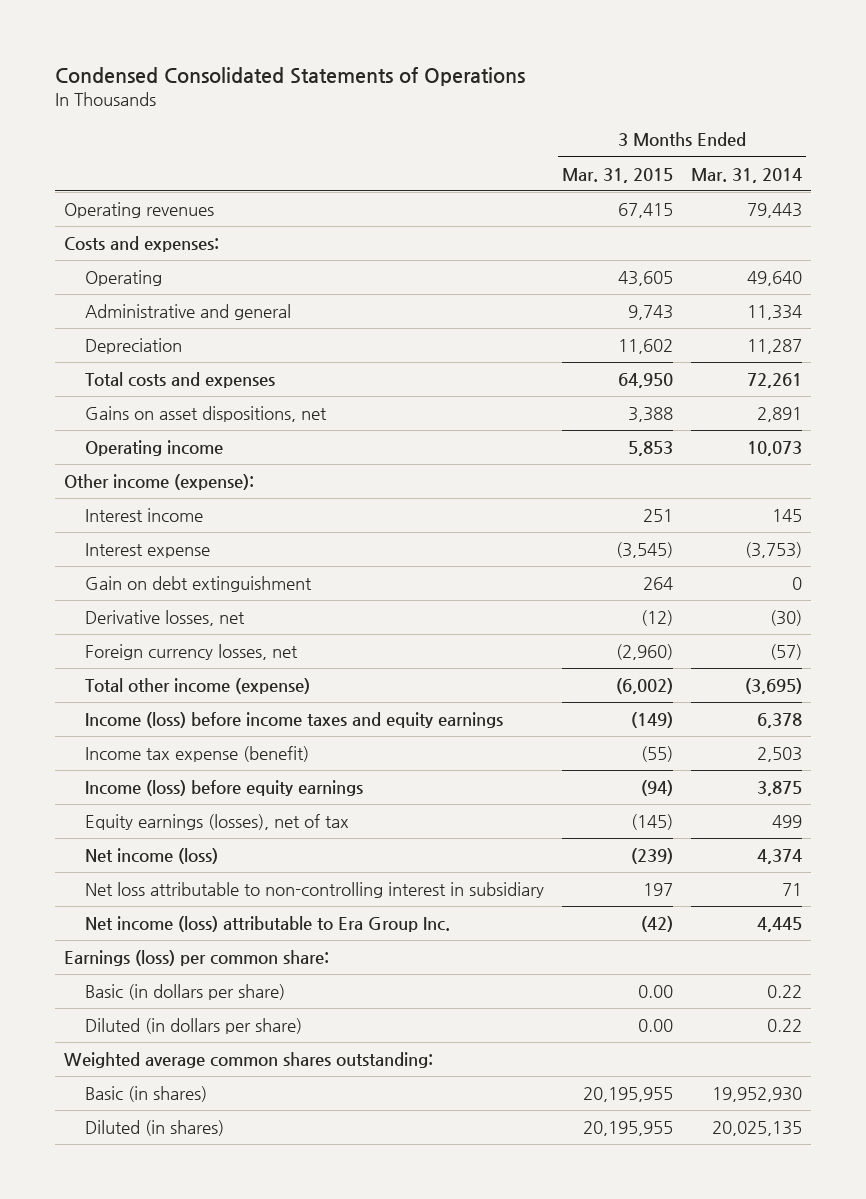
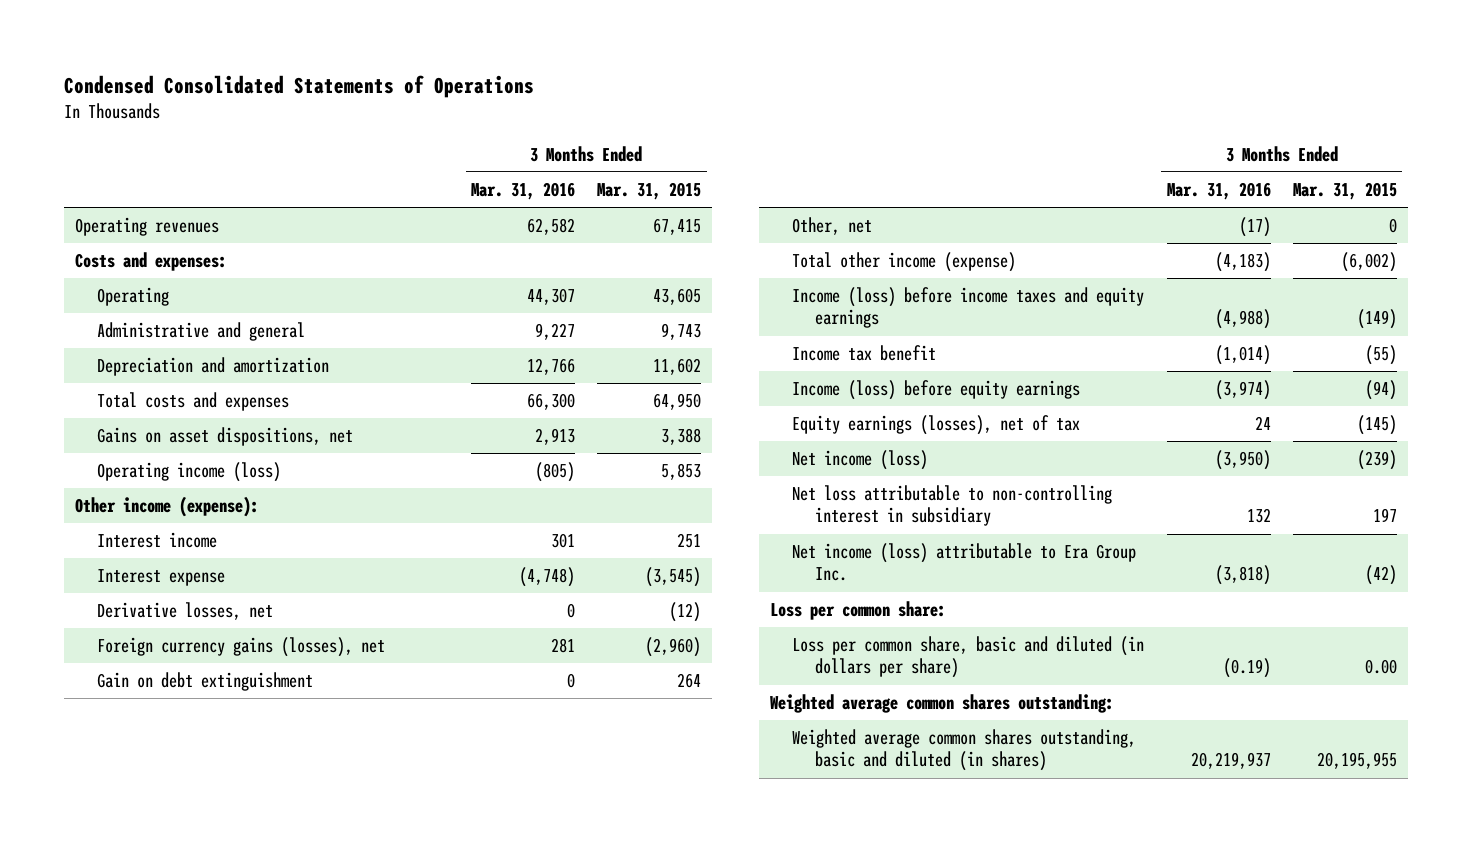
- | 3 Months Ended Mar. 31, 2015 | 3 Months Ended Mar. 31, 2014
+ | 3 Months Ended Mar. 31, 2016 | 3 Months Ended Mar. 31, 2015
- Depreciation | 11,602 | 11,287
+ Depreciation and amortization | 12,766 | 11,602
- Operating income | 5,853 | 10,073
+ Operating income (loss) | (805) | 5,853
- Foreign currency losses, net | (2,960) | (57)
+ Foreign currency gains (losses), net | 281 | (2,960)
moved down: Gain on debt extinguishment | 0 | 264
+ Other, net | (17) | 0
- Income tax expense (benefit) | (55) | 2,503
+ Income tax benefit | (1,014) | (55)
- Earnings (loss) per common share:
- Basic (in dollars per share) | 0.00 | 0.22
- Diluted (in dollars per share) | 0.00 | 0.22
+ Loss per common share:
+ Loss per common share, basic and diluted (in dollars per share) | (0.19) | 0.00
- Basic (in shares) | 20,195,955 | 19,952,930
- Diluted (in shares) | 20,195,955 | 20,025,135
+ Weighted average common shares outstanding, basic and diluted (in shares) | 20,219,937 | 20,195,955

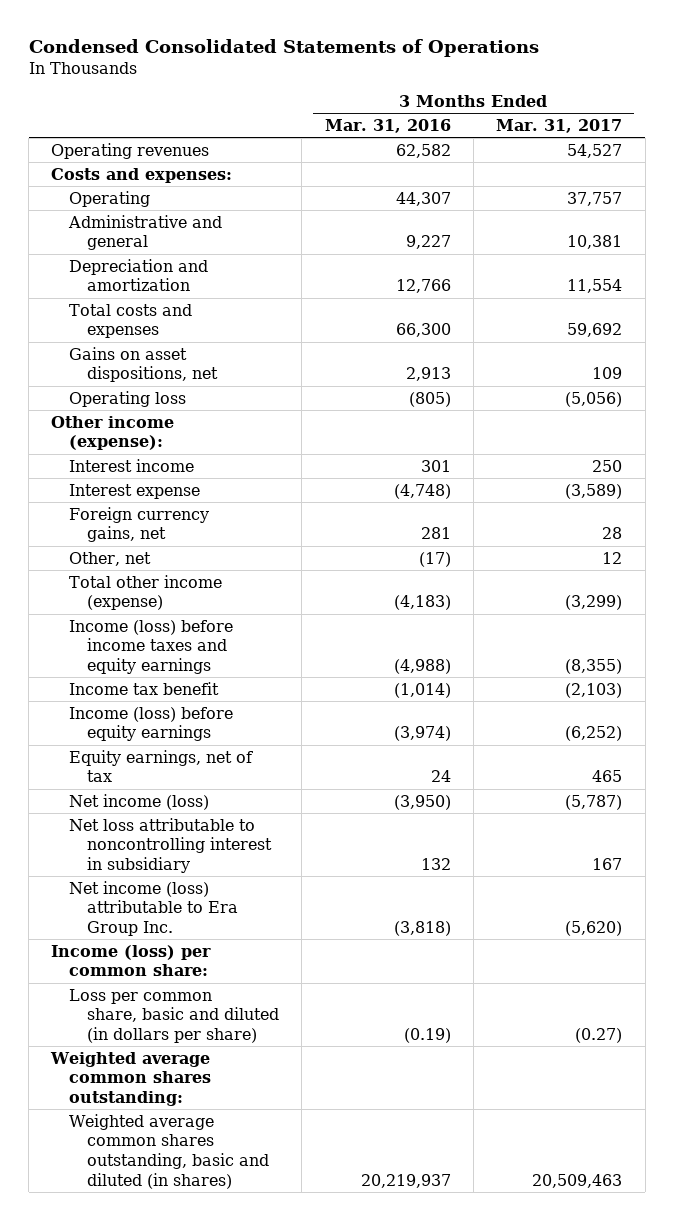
- | 3 Months Ended Mar. 31, 2016 | 3 Months Ended Mar. 31, 2015
+ | 3 Months Ended Mar. 31, 2016 | 3 Months Ended Mar. 31, 2017
- Operating income (loss) | (805) | 5,853
+ Operating loss | (805) | (5,056)
- Derivative losses, net | 0 | (12)
- Foreign currency gains (losses), net | 281 | (2,960)
- Gain on debt extinguishment | 0 | 264
+ Foreign currency gains, net | 281 | 28
- Equity earnings (losses), net of tax | 24 | (145)
+ Equity earnings, net of tax | 24 | 465
- Net loss attributable to non-controlling interest in subsidiary | 132 | 197
+ Net loss attributable to noncontrolling interest in subsidiary | 132 | 167
- Loss per common share:
+ Income (loss) per common share:

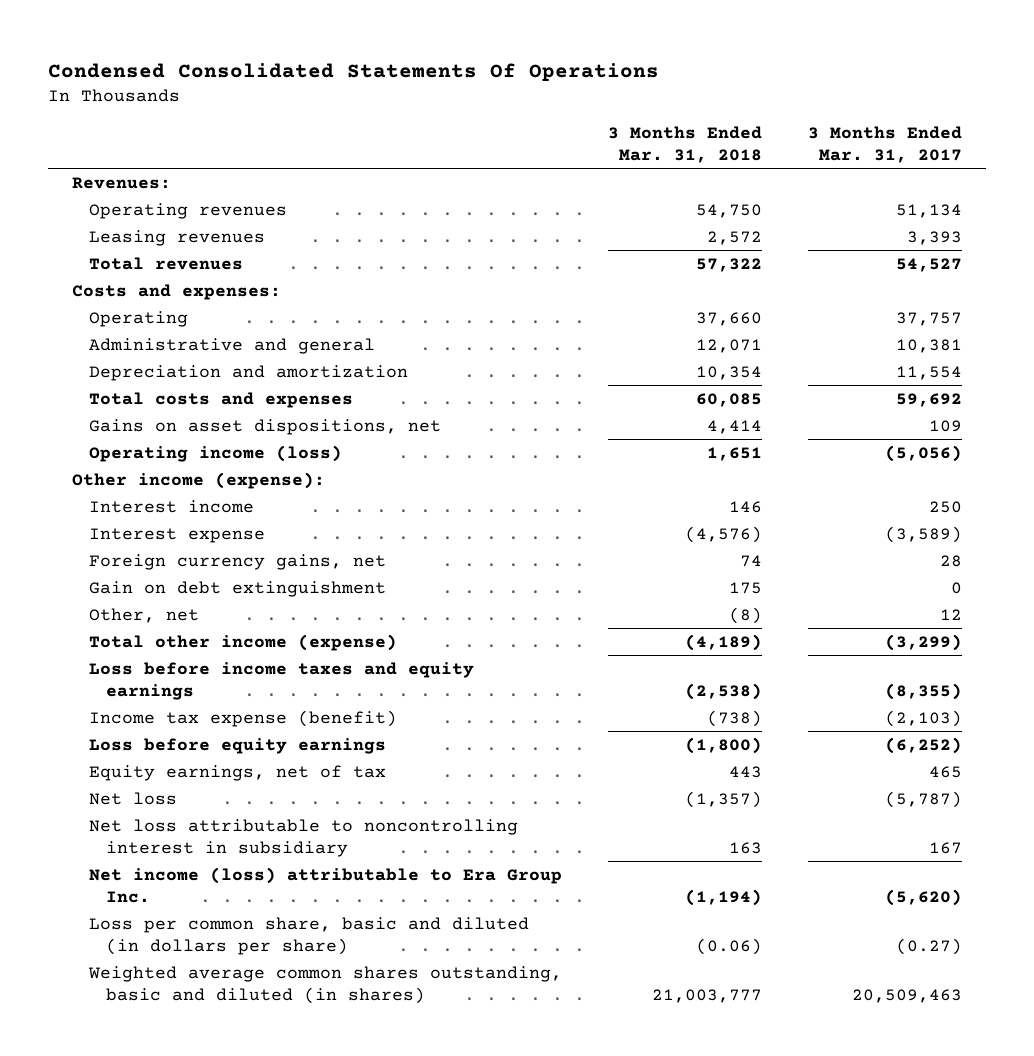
- Condensed Consolidated Statements of Operations
+ Condensed Consolidated Statements Of Operations
- | 3 Months Ended Mar. 31, 2016 | 3 Months Ended Mar. 31, 2017
+ | 3 Months Ended Mar. 31, 2018 | 3 Months Ended Mar. 31, 2017
- Operating revenues | 62,582 | 54,527
+ Revenues:
+ Operating revenues | 54,750 | 51,134
+ Leasing revenues | 2,572 | 3,393
+ Total revenues | 57,322 | 54,527
- Operating loss | (805) | (5,056)
+ Operating income (loss) | 1,651 | (5,056)
+ Gain on debt extinguishment | 175 | 0
- Income (loss) before income taxes and equity earnings | (4,988) | (8,355)
- Income tax benefit | (1,014) | (2,103)
- Income (loss) before equity earnings | (3,974) | (6,252)
+ Loss before income taxes and equity earnings | (2,538) | (8,355)
+ Income tax expense (benefit) | (738) | (2,103)
+ Loss before equity earnings | (1,800) | (6,252)
- Net income (loss) | (3,950) | (5,787)
+ Net loss | (1,357) | (5,787)
- Income (loss) per common share:
- Weighted average common shares outstanding:

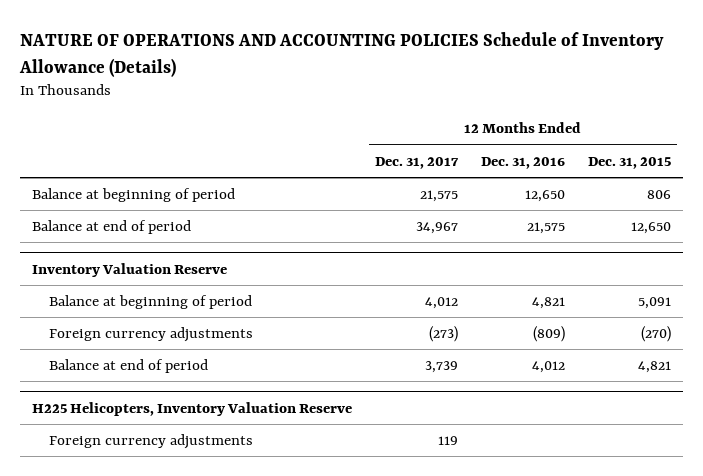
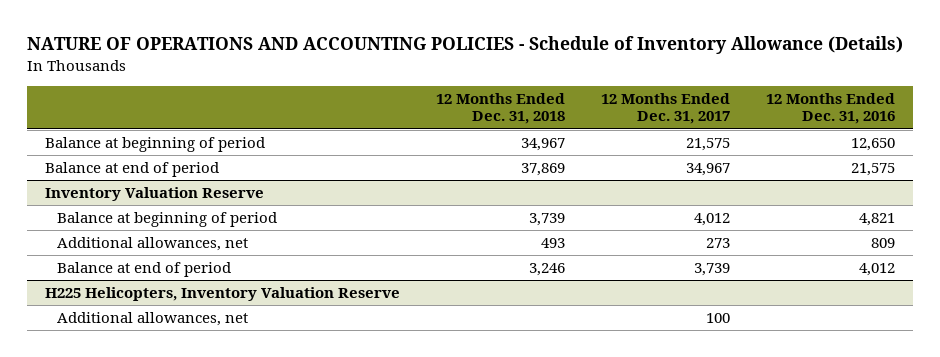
- NATURE OF OPERATIONS AND ACCOUNTING POLICIES Schedule of Inventory Allowance (Details)
+ NATURE OF OPERATIONS AND ACCOUNTING POLICIES - Schedule of Inventory Allowance (Details)
- | 12 Months Ended Dec. 31, 2017 | 12 Months Ended Dec. 31, 2016 | 12 Months Ended Dec. 31, 2015
+ | 12 Months Ended Dec. 31, 2018 | 12 Months Ended Dec. 31, 2017 | 12 Months Ended Dec. 31, 2016
@ Inventory Valuation Reserve
- Foreign currency adjustments | (273) | (809) | (270)
+ Additional allowances, net | 493 | 273 | 809
@ H225 Helicopters, Inventory Valuation Reserve
- Foreign currency adjustments | 119 | |
+ Additional allowances, net | | 100 |

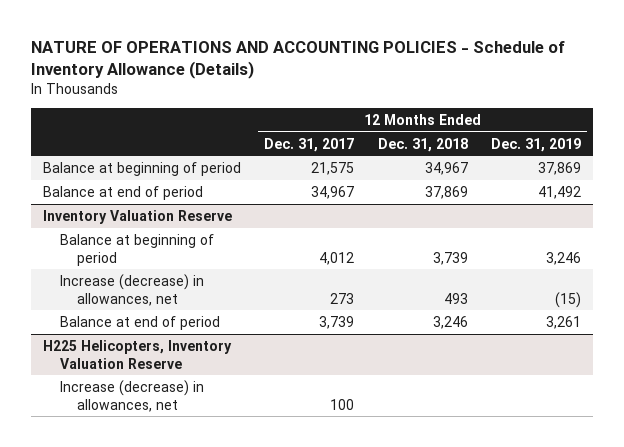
- | 12 Months Ended Dec. 31, 2018 | 12 Months Ended Dec. 31, 2017 | 12 Months Ended Dec. 31, 2016
+ | 12 Months Ended Dec. 31, 2017 | 12 Months Ended Dec. 31, 2018 | 12 Months Ended Dec. 31, 2019
@ Inventory Valuation Reserve
- Additional allowances, net | 493 | 273 | 809
+ Increase (decrease) in allowances, net | 273 | 493 | (15)
@ H225 Helicopters, Inventory Valuation Reserve
- Additional allowances, net | | 100 |
+ Increase (decrease) in allowances, net | 100 | |

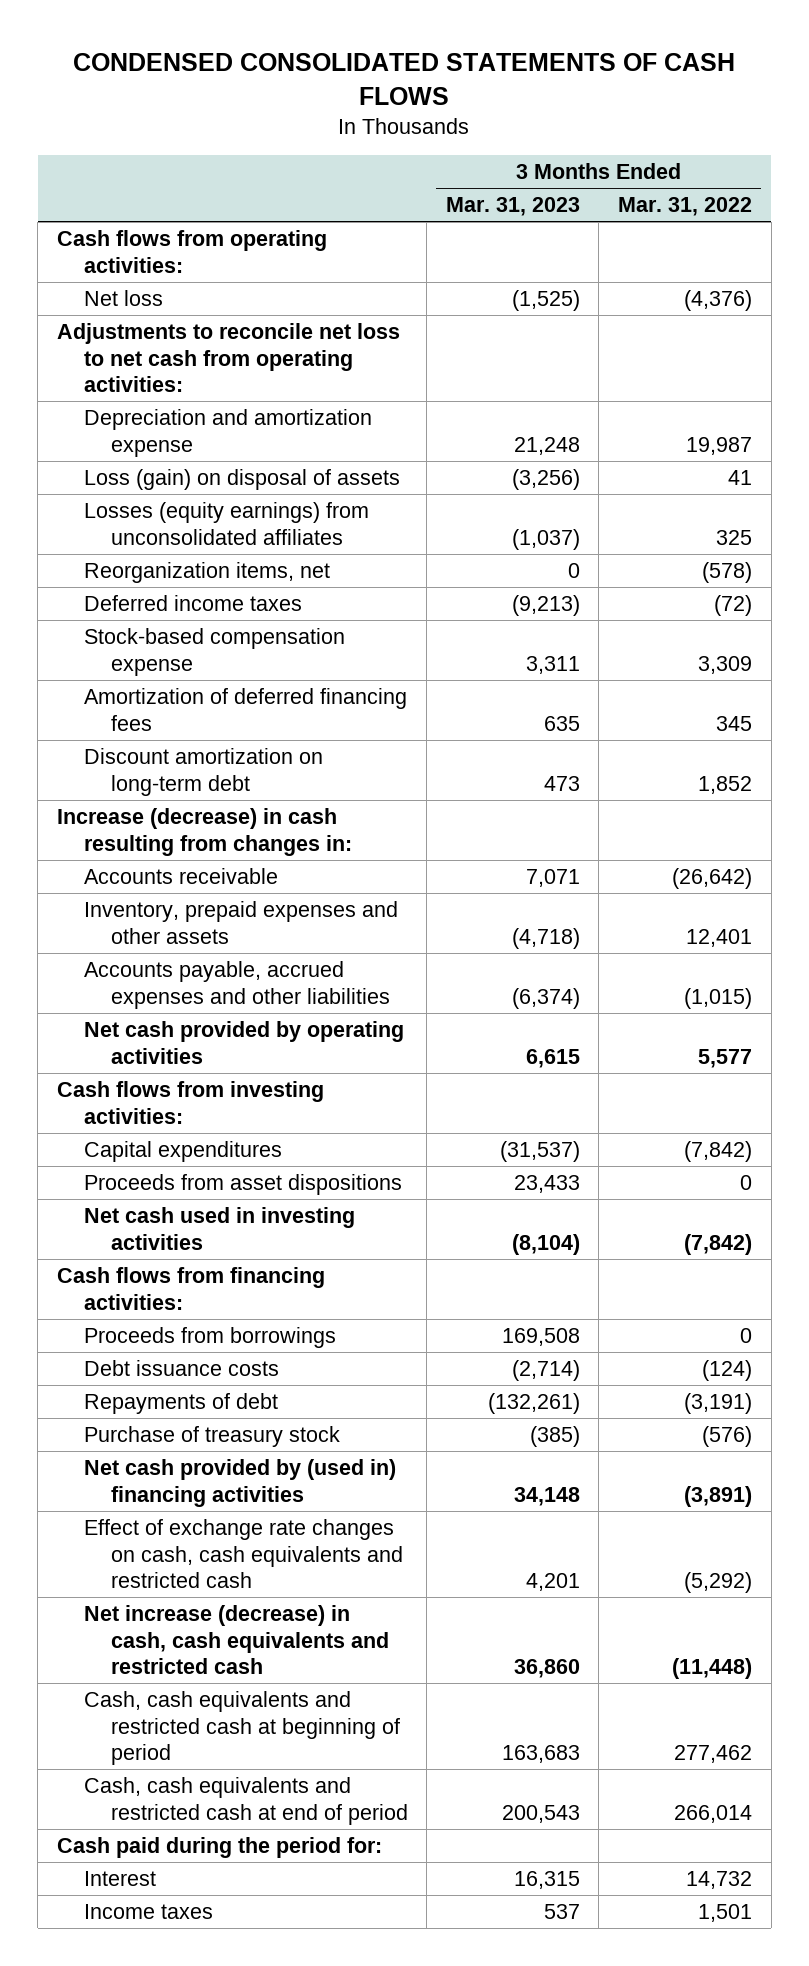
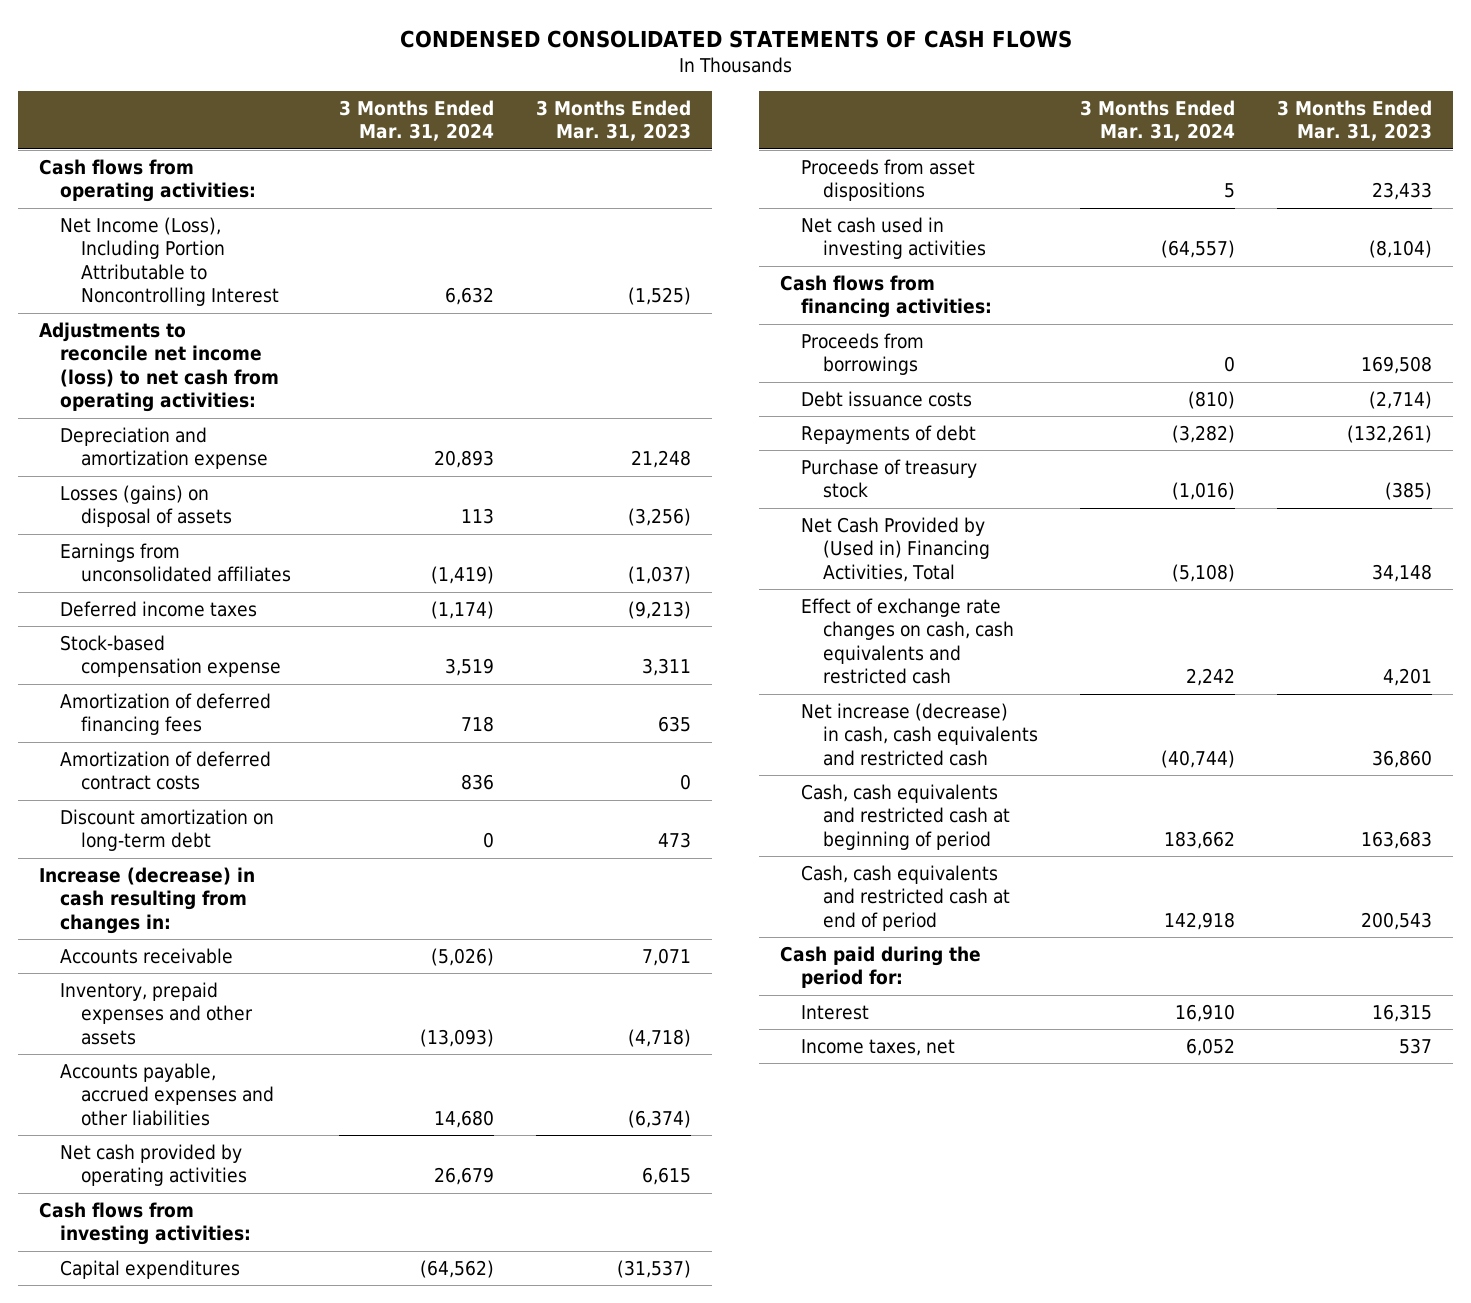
- | 3 Months Ended Mar. 31, 2023 | 3 Months Ended Mar. 31, 2022
+ | 3 Months Ended Mar. 31, 2024 | 3 Months Ended Mar. 31, 2023
- Net loss | (1,525) | (4,376)
- Adjustments to reconcile net loss to net cash from operating activities:
+ Net Income (Loss), Including Portion Attributable to Noncontrolling Interest | 6,632 | (1,525)
+ Adjustments to reconcile net income (loss) to net cash from operating activities:
- Loss (gain) on disposal of assets | (3,256) | 41
- Losses (equity earnings) from unconsolidated affiliates | (1,037) | 325
- Reorganization items, net | 0 | (578)
+ Losses (gains) on disposal of assets | 113 | (3,256)
+ Earnings from unconsolidated affiliates | (1,419) | (1,037)
+ Amortization of deferred contract costs | 836 | 0
- Net cash provided by (used in) financing activities | 34,148 | (3,891)
+ Net Cash Provided by (Used in) Financing Activities, Total | (5,108) | 34,148
- Income taxes | 537 | 1,501
+ Income taxes, net | 6,052 | 537

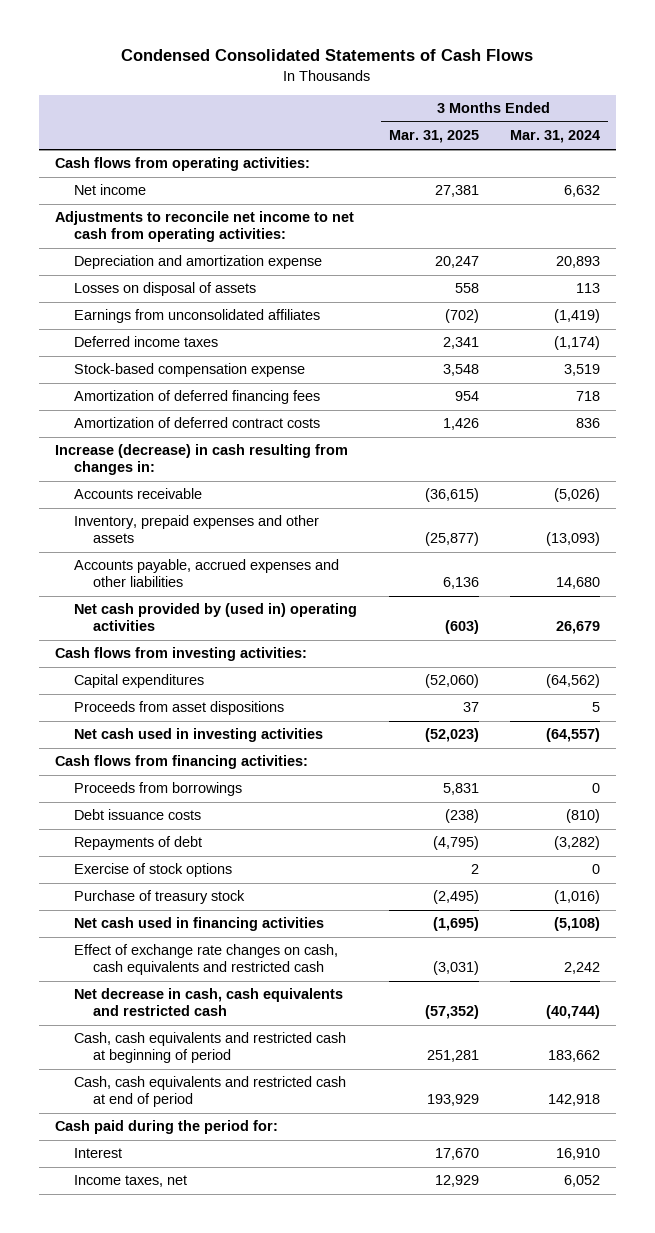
- CONDENSED CONSOLIDATED STATEMENTS OF CASH FLOWS
+ Condensed Consolidated Statements of Cash Flows
- | 3 Months Ended Mar. 31, 2024 | 3 Months Ended Mar. 31, 2023
+ | 3 Months Ended Mar. 31, 2025 | 3 Months Ended Mar. 31, 2024
- Net Income (Loss), Including Portion Attributable to Noncontrolling Interest | 6,632 | (1,525)
- Adjustments to reconcile net income (loss) to net cash from operating activities:
+ Net income | 27,381 | 6,632
+ Adjustments to reconcile net income to net cash from operating activities:
- Losses (gains) on disposal of assets | 113 | (3,256)
+ Losses on disposal of assets | 558 | 113
- Discount amortization on long-term debt | 0 | 473
- Net cash provided by operating activities | 26,679 | 6,615
+ Net cash provided by (used in) operating activities | (603) | 26,679
+ Exercise of stock options | 2 | 0
- Net Cash Provided by (Used in) Financing Activities, Total | (5,108) | 34,148
+ Net cash used in financing activities | (1,695) | (5,108)
- Net increase (decrease) in cash, cash equivalents and restricted cash | (40,744) | 36,860
+ Net decrease in cash, cash equivalents and restricted cash | (57,352) | (40,744)

